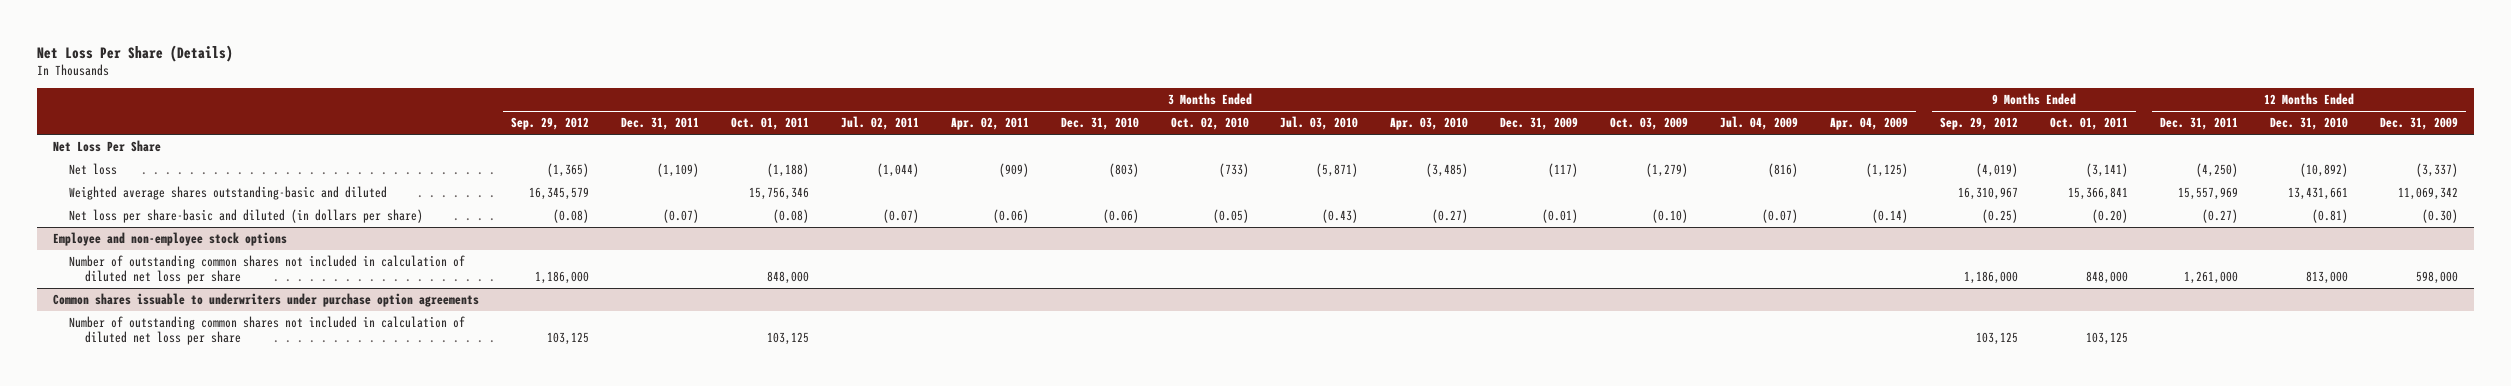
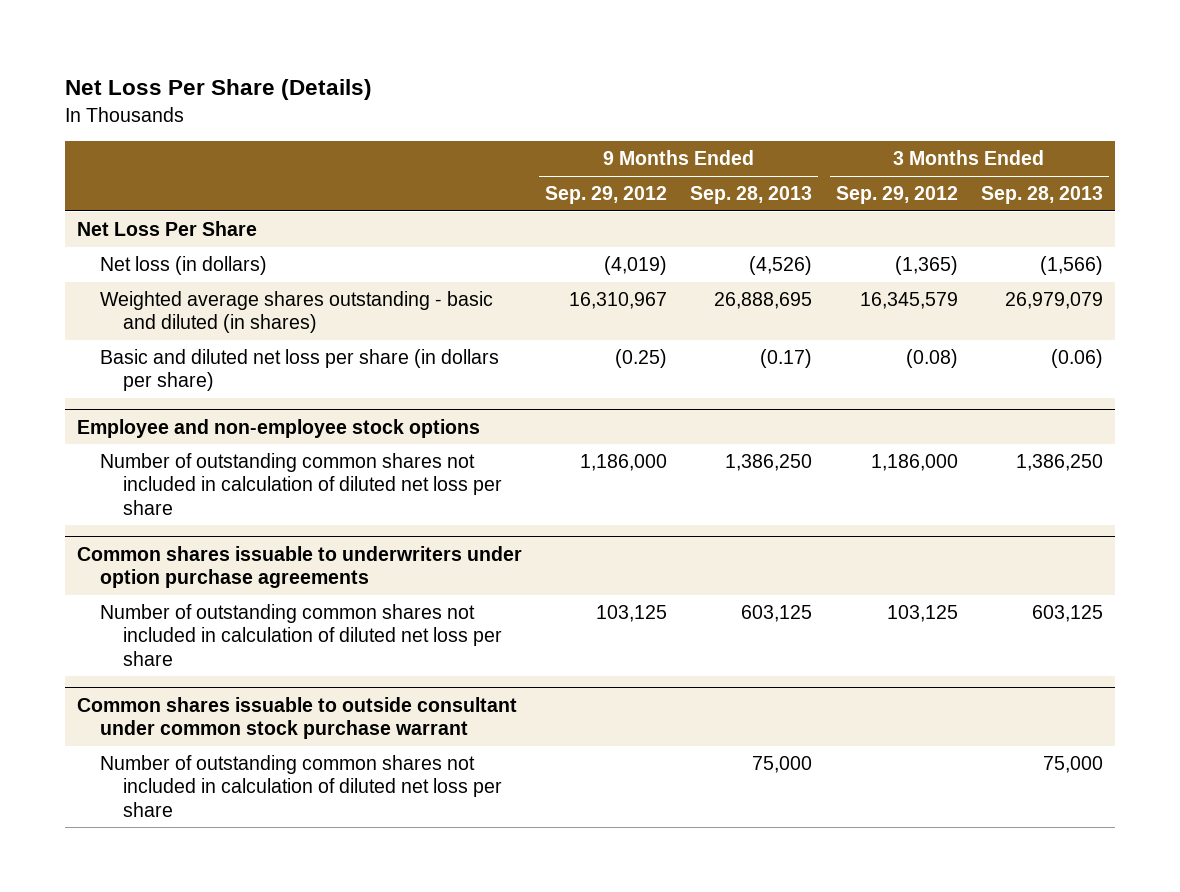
- | 3 Months Ended Sep. 29, 2012 | 3 Months Ended Dec. 31, 2011 | 3 Months Ended Oct. 01, 2011 | 3 Months Ended Jul. 02, 2011 | 3 Months Ended Apr. 02, 2011 | 3 Months Ended Dec. 31, 2010 | 3 Months Ended Oct. 02, 2010 | 3 Months Ended Jul. 03, 2010 | 3 Months Ended Apr. 03, 2010 | 3 Months Ended Dec. 31, 2009 | 3 Months Ended Oct. 03, 2009 | 3 Months Ended Jul. 04, 2009 | 3 Months Ended Apr. 04, 2009 | 9 Months Ended Sep. 29, 2012 | 9 Months Ended Oct. 01, 2011 | 12 Months Ended Dec. 31, 2011 | 12 Months Ended Dec. 31, 2010 | 12 Months Ended Dec. 31, 2009
+ | 9 Months Ended Sep. 29, 2012 | 9 Months Ended Sep. 28, 2013 | 3 Months Ended Sep. 29, 2012 | 3 Months Ended Sep. 28, 2013
- Net loss | (1,365) | (1,109) | (1,188) | (1,044) | (909) | (803) | (733) | (5,871) | (3,485) | (117) | (1,279) | (816) | (1,125) | (4,019) | (3,141) | (4,250) | (10,892) | (3,337)
- Weighted average shares outstanding-basic and diluted | 16,345,579 | | 15,756,346 | | | | | | | | | | | 16,310,967 | 15,366,841 | 15,557,969 | 13,431,661 | 11,069,342
- Net loss per share-basic and diluted (in dollars per share) | (0.08) | (0.07) | (0.08) | (0.07) | (0.06) | (0.06) | (0.05) | (0.43) | (0.27) | (0.01) | (0.10) | (0.07) | (0.14) | (0.25) | (0.20) | (0.27) | (0.81) | (0.30)
+ Net loss (in dollars) | (4,019) | (4,526) | (1,365) | (1,566)
+ Weighted average shares outstanding - basic and diluted (in shares) | 16,310,967 | 26,888,695 | 16,345,579 | 26,979,079
+ Basic and diluted net loss per share (in dollars per share) | (0.25) | (0.17) | (0.08) | (0.06)
- Common shares issuable to underwriters under purchase option agreements
+ Common shares issuable to underwriters under option purchase agreements
+ Common shares issuable to outside consultant under common stock purchase warrant
+ Number of outstanding common shares not included in calculation of diluted net loss per share | | 75,000 | | 75,000

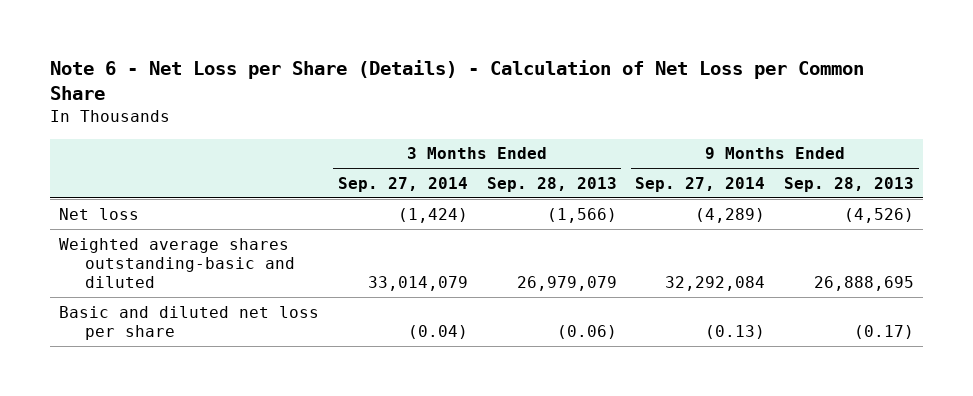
- Net Loss Per Share (Details)
+ Note 6 - Net Loss per Share (Details) - Calculation of Net Loss per Common Share
- | 9 Months Ended Sep. 29, 2012 | 9 Months Ended Sep. 28, 2013 | 3 Months Ended Sep. 29, 2012 | 3 Months Ended Sep. 28, 2013
+ | 3 Months Ended Sep. 27, 2014 | 3 Months Ended Sep. 28, 2013 | 9 Months Ended Sep. 27, 2014 | 9 Months Ended Sep. 28, 2013
- Net Loss Per Share
- Net loss (in dollars) | (4,019) | (4,526) | (1,365) | (1,566)
- Weighted average shares outstanding - basic and diluted (in shares) | 16,310,967 | 26,888,695 | 16,345,579 | 26,979,079
- Basic and diluted net loss per share (in dollars per share) | (0.25) | (0.17) | (0.08) | (0.06)
- Employee and non-employee stock options
- Number of outstanding common shares not included in calculation of diluted net loss per share | 1,186,000 | 1,386,250 | 1,186,000 | 1,386,250
- Common shares issuable to underwriters under option purchase agreements
- Number of outstanding common shares not included in calculation of diluted net loss per share | 103,125 | 603,125 | 103,125 | 603,125
- Common shares issuable to outside consultant under common stock purchase warrant
- Number of outstanding common shares not included in calculation of diluted net loss per share | | 75,000 | | 75,000
+ Net loss | (1,424) | (1,566) | (4,289) | (4,526)
+ Weighted average shares outstanding-basic and diluted | 33,014,079 | 26,979,079 | 32,292,084 | 26,888,695
+ Basic and diluted net loss per share | (0.04) | (0.06) | (0.13) | (0.17)

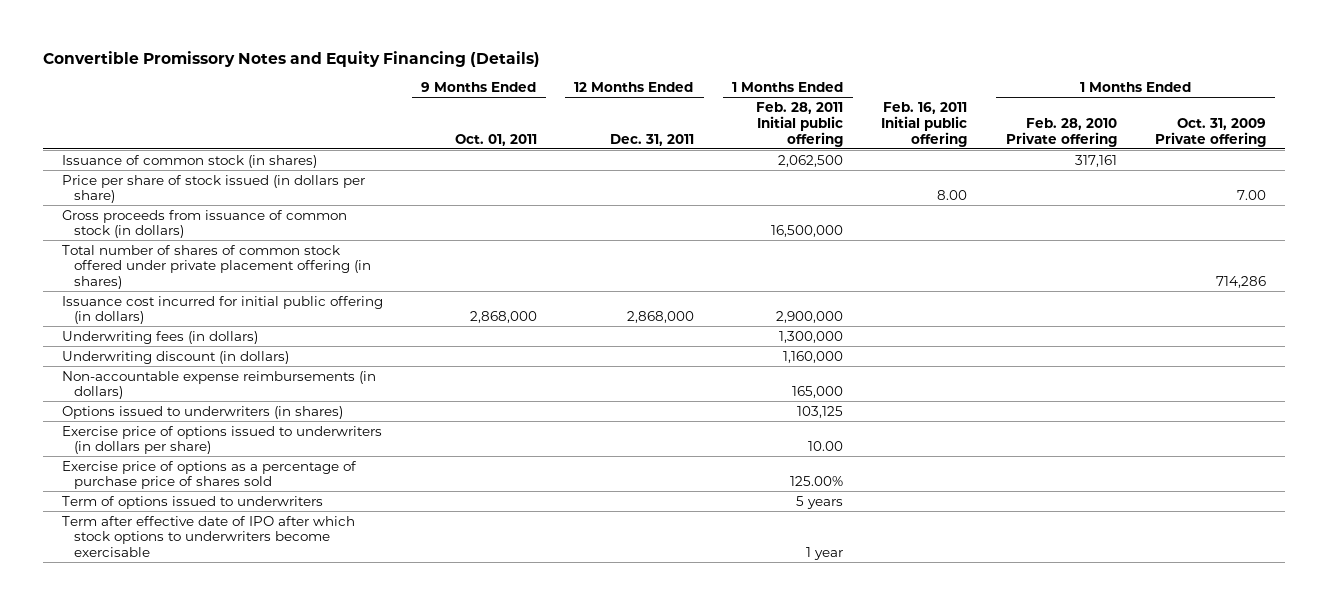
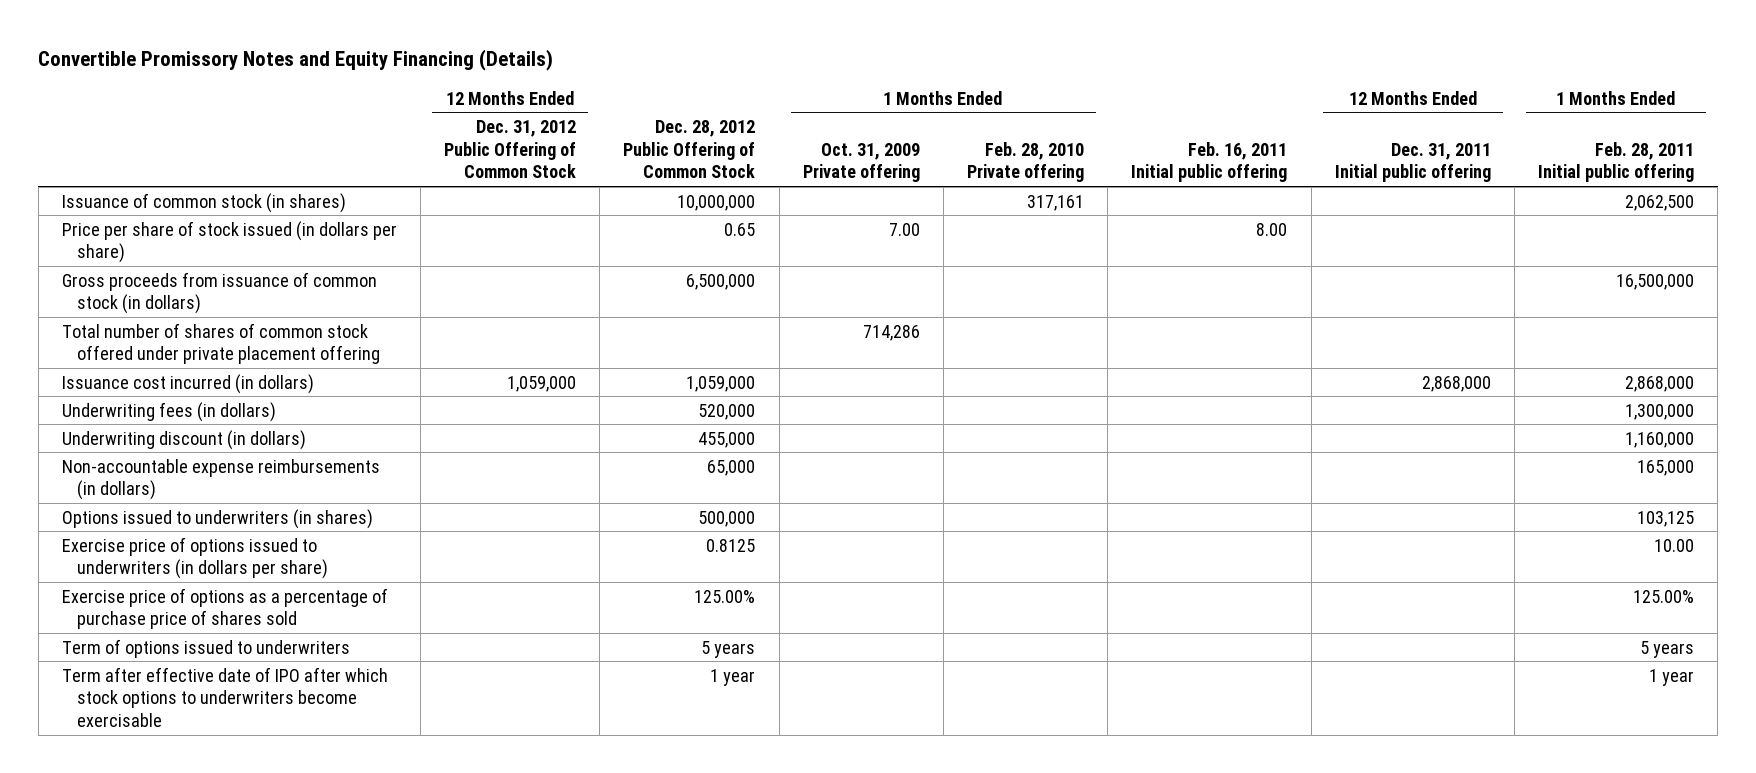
- | 9 Months Ended Oct. 01, 2011 | 12 Months Ended Dec. 31, 2011 | 1 Months Ended Feb. 28, 2011 Initial public offering | Feb. 16, 2011 Initial public offering | 1 Months Ended Feb. 28, 2010 Private offering | 1 Months Ended Oct. 31, 2009 Private offering
+ | 12 Months Ended Dec. 31, 2012 Public Offering of Common Stock | Dec. 28, 2012 Public Offering of Common Stock | 1 Months Ended Oct. 31, 2009 Private offering | 1 Months Ended Feb. 28, 2010 Private offering | Feb. 16, 2011 Initial public offering | 12 Months Ended Dec. 31, 2011 Initial public offering | 1 Months Ended Feb. 28, 2011 Initial public offering
- Total number of shares of common stock offered under private placement offering (in shares) | | | | | | 714,286
- Issuance cost incurred for initial public offering (in dollars) | 2,868,000 | 2,868,000 | 2,900,000 | | |
+ Total number of shares of common stock offered under private placement offering | | | 714,286 | | | |
+ Issuance cost incurred (in dollars) | 1,059,000 | 1,059,000 | | | | 2,868,000 | 2,868,000

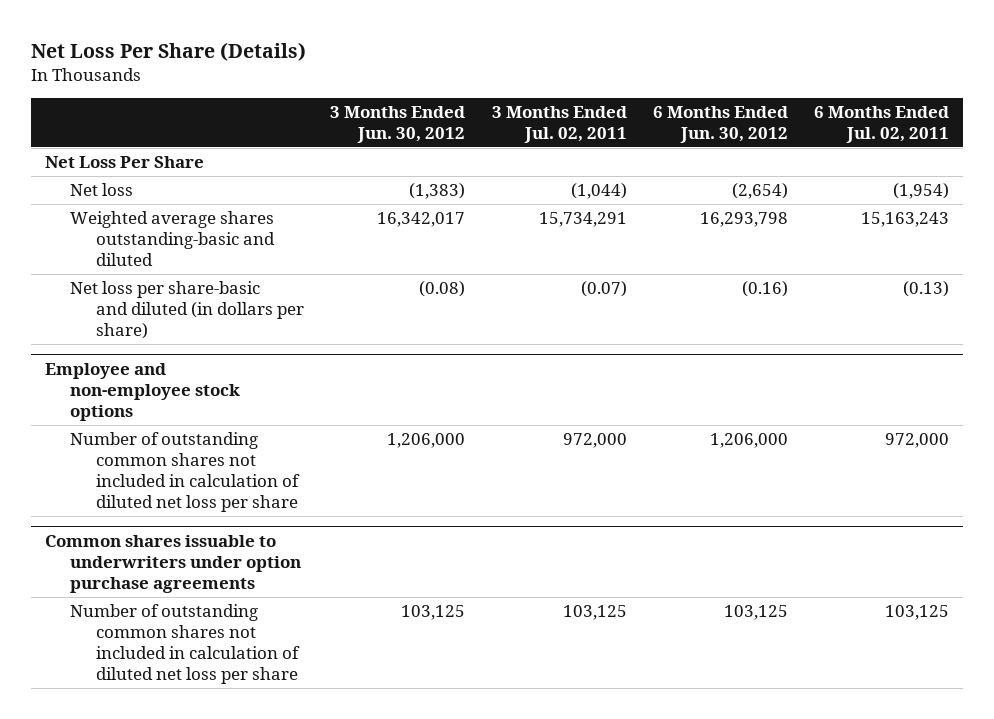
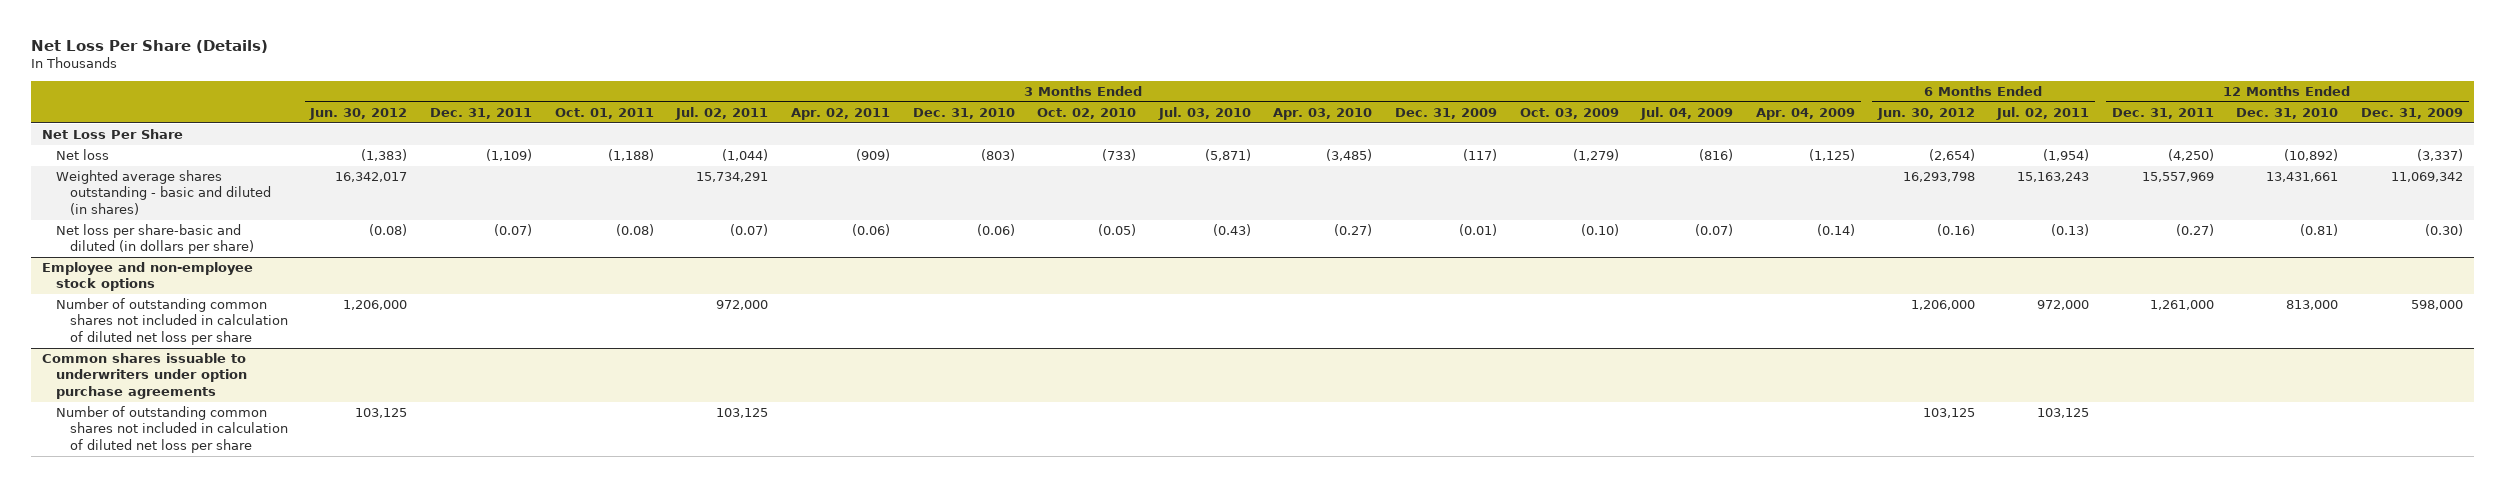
- | 3 Months Ended Jun. 30, 2012 | 3 Months Ended Jul. 02, 2011 | 6 Months Ended Jun. 30, 2012 | 6 Months Ended Jul. 02, 2011
+ | 3 Months Ended Jun. 30, 2012 | 3 Months Ended Dec. 31, 2011 | 3 Months Ended Oct. 01, 2011 | 3 Months Ended Jul. 02, 2011 | 3 Months Ended Apr. 02, 2011 | 3 Months Ended Dec. 31, 2010 | 3 Months Ended Oct. 02, 2010 | 3 Months Ended Jul. 03, 2010 | 3 Months Ended Apr. 03, 2010 | 3 Months Ended Dec. 31, 2009 | 3 Months Ended Oct. 03, 2009 | 3 Months Ended Jul. 04, 2009 | 3 Months Ended Apr. 04, 2009 | 6 Months Ended Jun. 30, 2012 | 6 Months Ended Jul. 02, 2011 | 12 Months Ended Dec. 31, 2011 | 12 Months Ended Dec. 31, 2010 | 12 Months Ended Dec. 31, 2009
- Weighted average shares outstanding-basic and diluted | 16,342,017 | 15,734,291 | 16,293,798 | 15,163,243
+ Weighted average shares outstanding - basic and diluted (in shares) | 16,342,017 | | | 15,734,291 | | | | | | | | | | 16,293,798 | 15,163,243 | 15,557,969 | 13,431,661 | 11,069,342

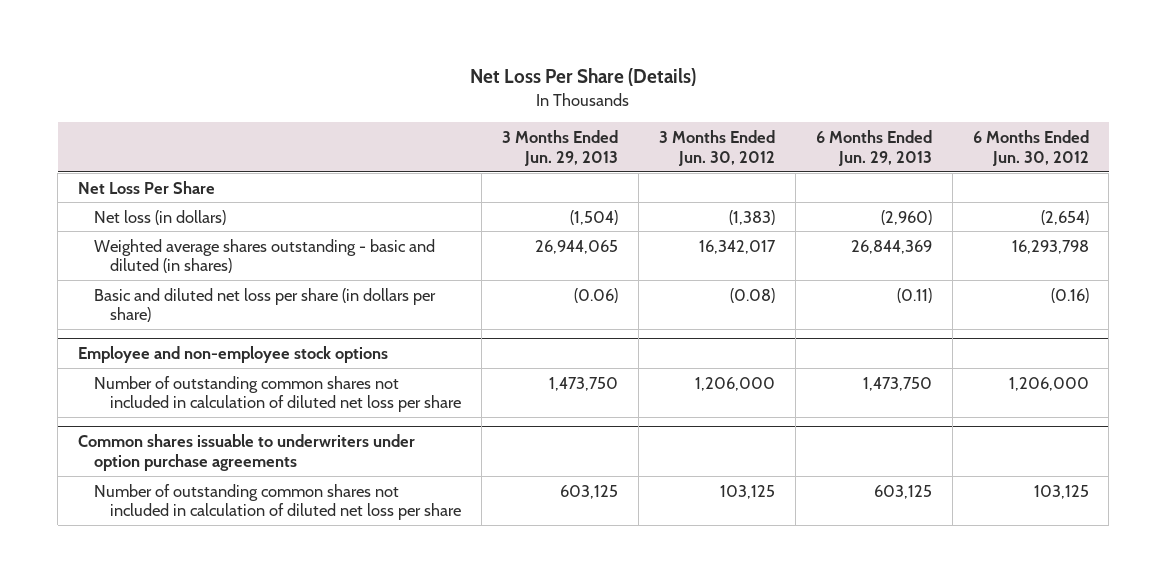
- | 3 Months Ended Jun. 30, 2012 | 3 Months Ended Dec. 31, 2011 | 3 Months Ended Oct. 01, 2011 | 3 Months Ended Jul. 02, 2011 | 3 Months Ended Apr. 02, 2011 | 3 Months Ended Dec. 31, 2010 | 3 Months Ended Oct. 02, 2010 | 3 Months Ended Jul. 03, 2010 | 3 Months Ended Apr. 03, 2010 | 3 Months Ended Dec. 31, 2009 | 3 Months Ended Oct. 03, 2009 | 3 Months Ended Jul. 04, 2009 | 3 Months Ended Apr. 04, 2009 | 6 Months Ended Jun. 30, 2012 | 6 Months Ended Jul. 02, 2011 | 12 Months Ended Dec. 31, 2011 | 12 Months Ended Dec. 31, 2010 | 12 Months Ended Dec. 31, 2009
+ | 3 Months Ended Jun. 29, 2013 | 3 Months Ended Jun. 30, 2012 | 6 Months Ended Jun. 29, 2013 | 6 Months Ended Jun. 30, 2012
- Net loss | (1,383) | (1,109) | (1,188) | (1,044) | (909) | (803) | (733) | (5,871) | (3,485) | (117) | (1,279) | (816) | (1,125) | (2,654) | (1,954) | (4,250) | (10,892) | (3,337)
+ Net loss (in dollars) | (1,504) | (1,383) | (2,960) | (2,654)
- Net loss per share-basic and diluted (in dollars per share) | (0.08) | (0.07) | (0.08) | (0.07) | (0.06) | (0.06) | (0.05) | (0.43) | (0.27) | (0.01) | (0.10) | (0.07) | (0.14) | (0.16) | (0.13) | (0.27) | (0.81) | (0.30)
+ Basic and diluted net loss per share (in dollars per share) | (0.06) | (0.08) | (0.11) | (0.16)

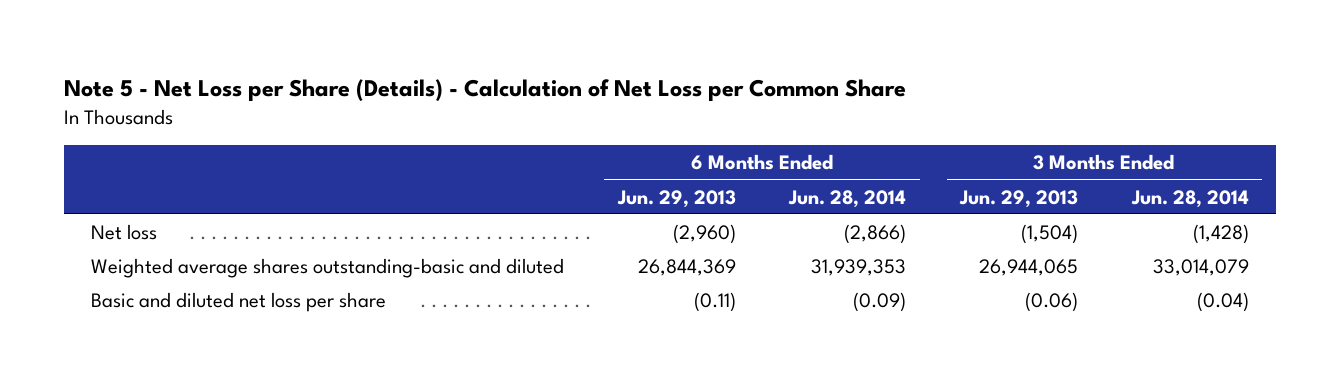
- Net Loss Per Share (Details)
+ Note 5 - Net Loss per Share (Details) - Calculation of Net Loss per Common Share
- | 3 Months Ended Jun. 29, 2013 | 3 Months Ended Jun. 30, 2012 | 6 Months Ended Jun. 29, 2013 | 6 Months Ended Jun. 30, 2012
+ | 6 Months Ended Jun. 29, 2013 | 6 Months Ended Jun. 28, 2014 | 3 Months Ended Jun. 29, 2013 | 3 Months Ended Jun. 28, 2014
- Net Loss Per Share
- Net loss (in dollars) | (1,504) | (1,383) | (2,960) | (2,654)
- Weighted average shares outstanding - basic and diluted (in shares) | 26,944,065 | 16,342,017 | 26,844,369 | 16,293,798
- Basic and diluted net loss per share (in dollars per share) | (0.06) | (0.08) | (0.11) | (0.16)
- Employee and non-employee stock options
- Number of outstanding common shares not included in calculation of diluted net loss per share | 1,473,750 | 1,206,000 | 1,473,750 | 1,206,000
- Common shares issuable to underwriters under option purchase agreements
- Number of outstanding common shares not included in calculation of diluted net loss per share | 603,125 | 103,125 | 603,125 | 103,125
+ Net loss | (2,960) | (2,866) | (1,504) | (1,428)
+ Weighted average shares outstanding-basic and diluted | 26,844,369 | 31,939,353 | 26,944,065 | 33,014,079
+ Basic and diluted net loss per share | (0.11) | (0.09) | (0.06) | (0.04)

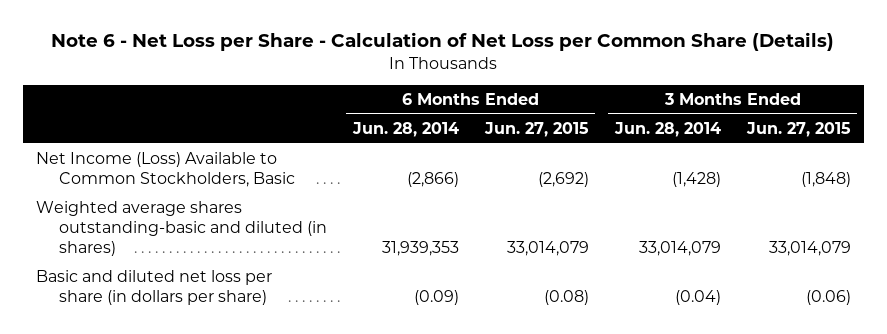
- Note 5 - Net Loss per Share (Details) - Calculation of Net Loss per Common Share
+ Note 6 - Net Loss per Share - Calculation of Net Loss per Common Share (Details)
- | 6 Months Ended Jun. 29, 2013 | 6 Months Ended Jun. 28, 2014 | 3 Months Ended Jun. 29, 2013 | 3 Months Ended Jun. 28, 2014
+ | 6 Months Ended Jun. 28, 2014 | 6 Months Ended Jun. 27, 2015 | 3 Months Ended Jun. 28, 2014 | 3 Months Ended Jun. 27, 2015
- Net loss | (2,960) | (2,866) | (1,504) | (1,428)
- Weighted average shares outstanding-basic and diluted | 26,844,369 | 31,939,353 | 26,944,065 | 33,014,079
- Basic and diluted net loss per share | (0.11) | (0.09) | (0.06) | (0.04)
+ Net Income (Loss) Available to Common Stockholders, Basic | (2,866) | (2,692) | (1,428) | (1,848)
+ Weighted average shares outstanding-basic and diluted (in shares) | 31,939,353 | 33,014,079 | 33,014,079 | 33,014,079
+ Basic and diluted net loss per share (in dollars per share) | (0.09) | (0.08) | (0.04) | (0.06)

